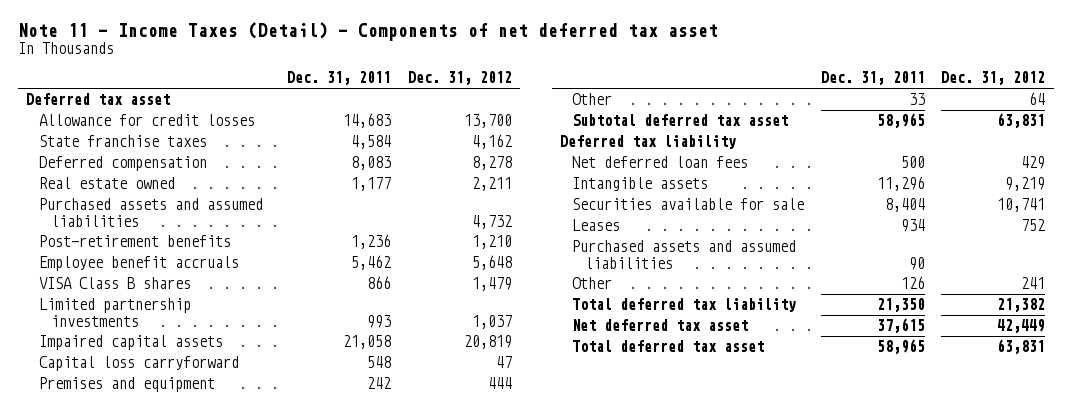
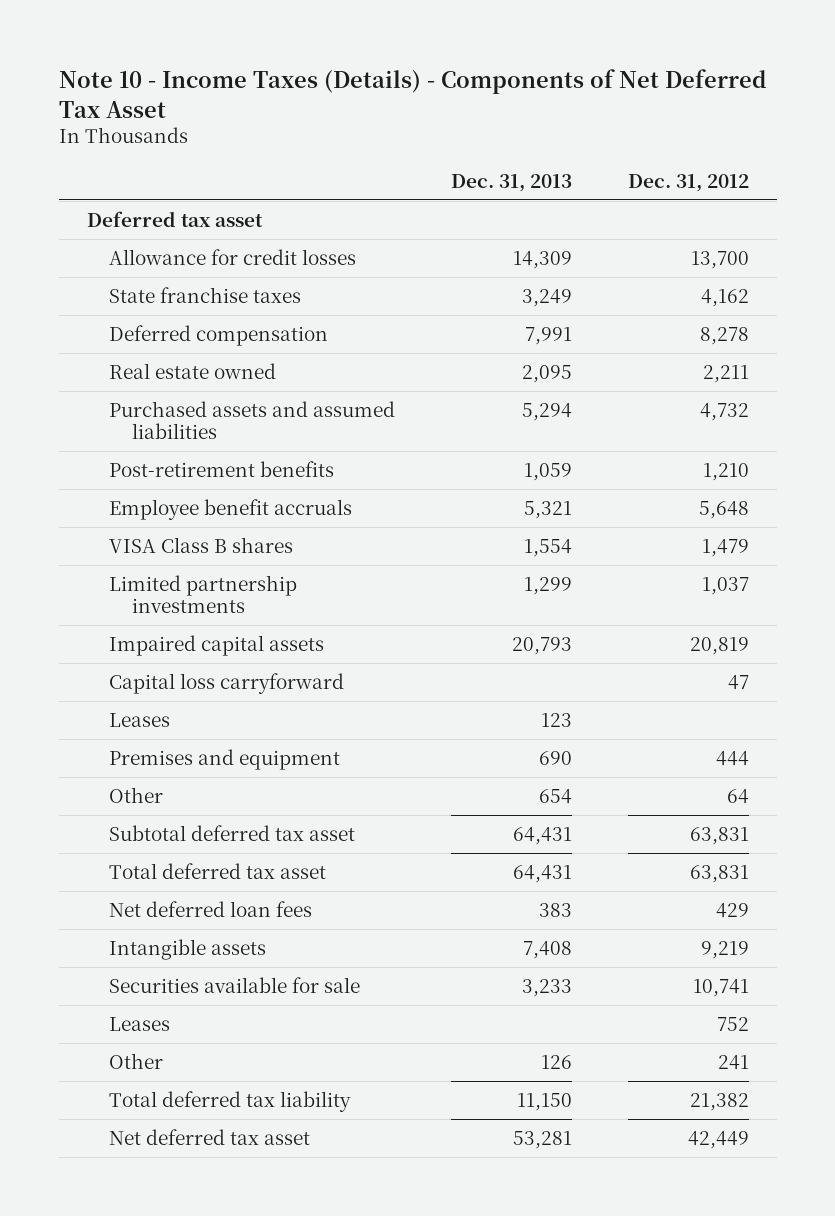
- Note 11 - Income Taxes (Detail) - Components of net deferred tax asset
+ Note 10 - Income Taxes (Details) - Components of Net Deferred Tax Asset
- | Dec. 31, 2011 | Dec. 31, 2012
+ | Dec. 31, 2013 | Dec. 31, 2012
+ Leases | 123 |
- Deferred tax liability
moved up: Total deferred tax asset | 64,431 | 63,831
- Purchased assets and assumed liabilities | 90 |

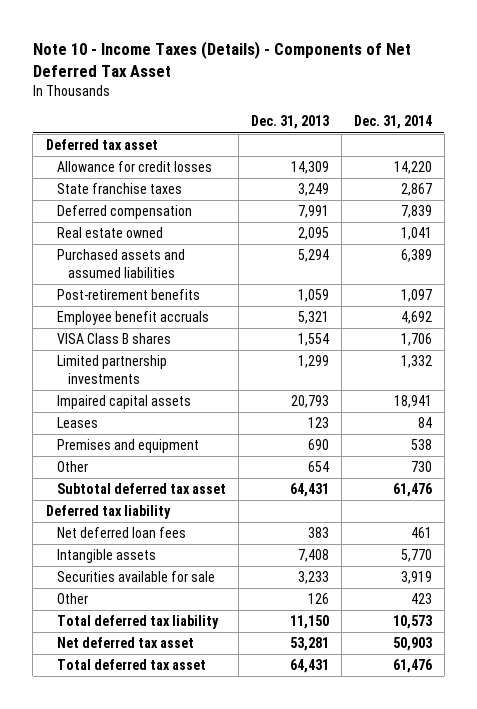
- | Dec. 31, 2013 | Dec. 31, 2012
+ | Dec. 31, 2013 | Dec. 31, 2014
- Capital loss carryforward | | 47
+ Deferred tax liability
- Leases | | 752
moved down: Total deferred tax asset | 64,431 | 61,476

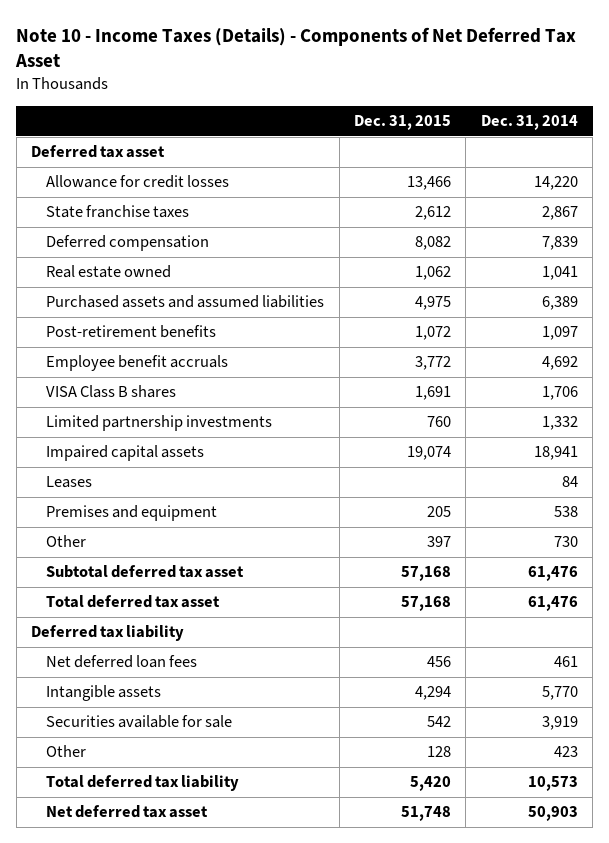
- | Dec. 31, 2013 | Dec. 31, 2014
+ | Dec. 31, 2015 | Dec. 31, 2014
moved up: Total deferred tax asset | 57,168 | 61,476

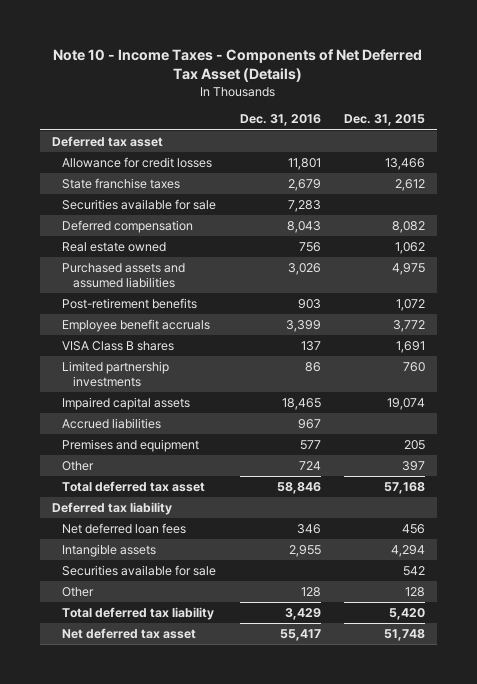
- Note 10 - Income Taxes (Details) - Components of Net Deferred Tax Asset
+ Note 10 - Income Taxes - Components of Net Deferred Tax Asset (Details)
- | Dec. 31, 2015 | Dec. 31, 2014
+ | Dec. 31, 2016 | Dec. 31, 2015
+ Securities available for sale | 7,283 |
- Leases | | 84
+ Accrued liabilities | 967 |
- Subtotal deferred tax asset | 57,168 | 61,476

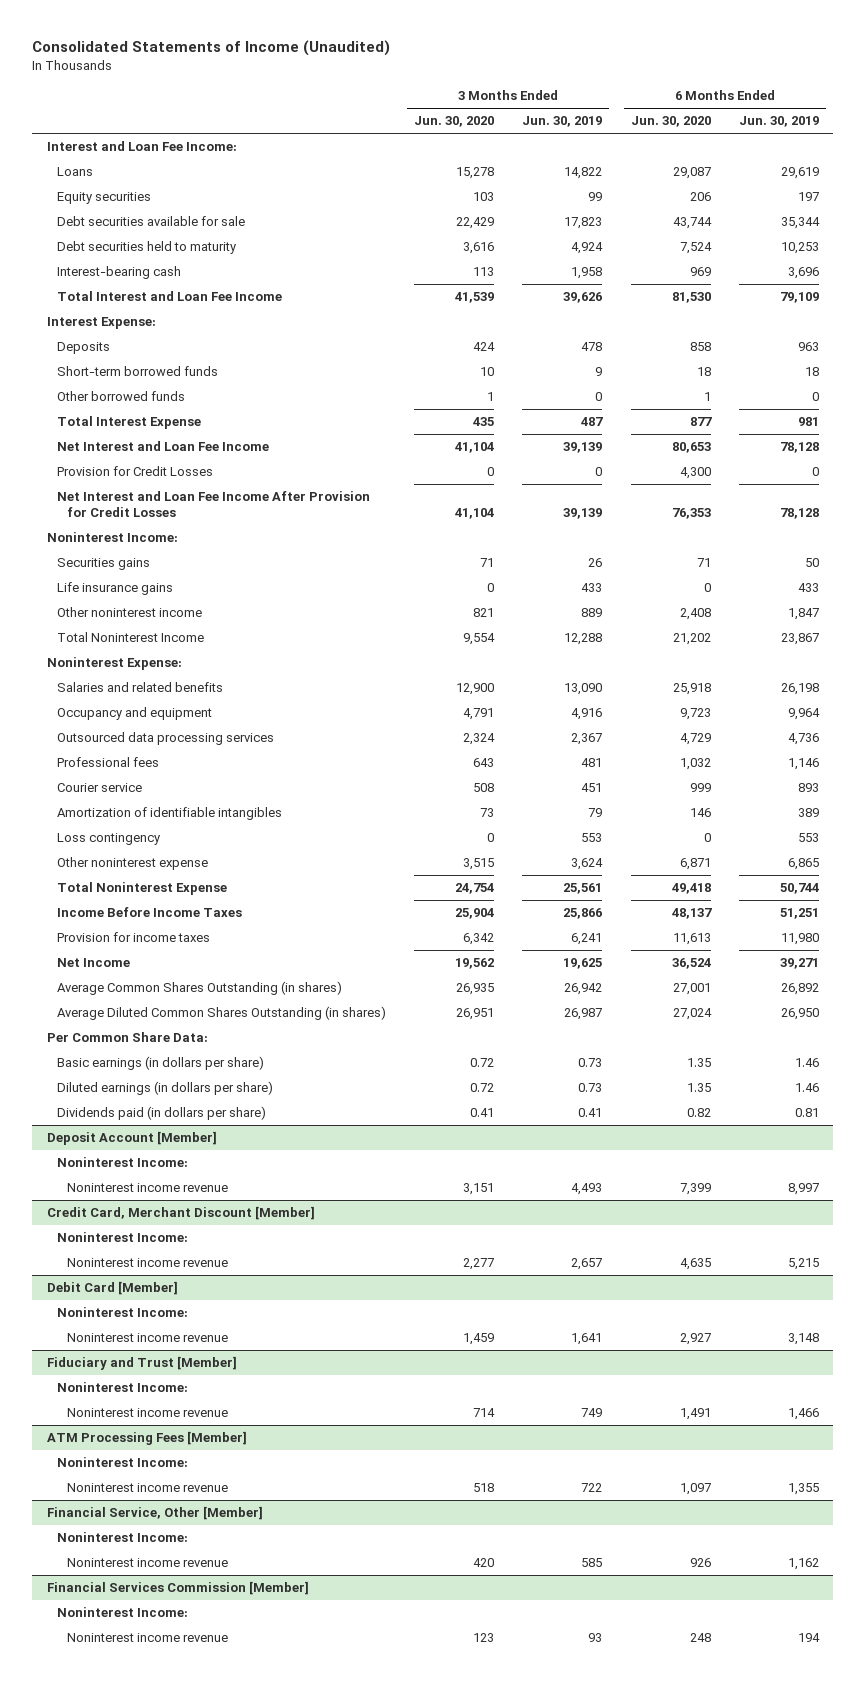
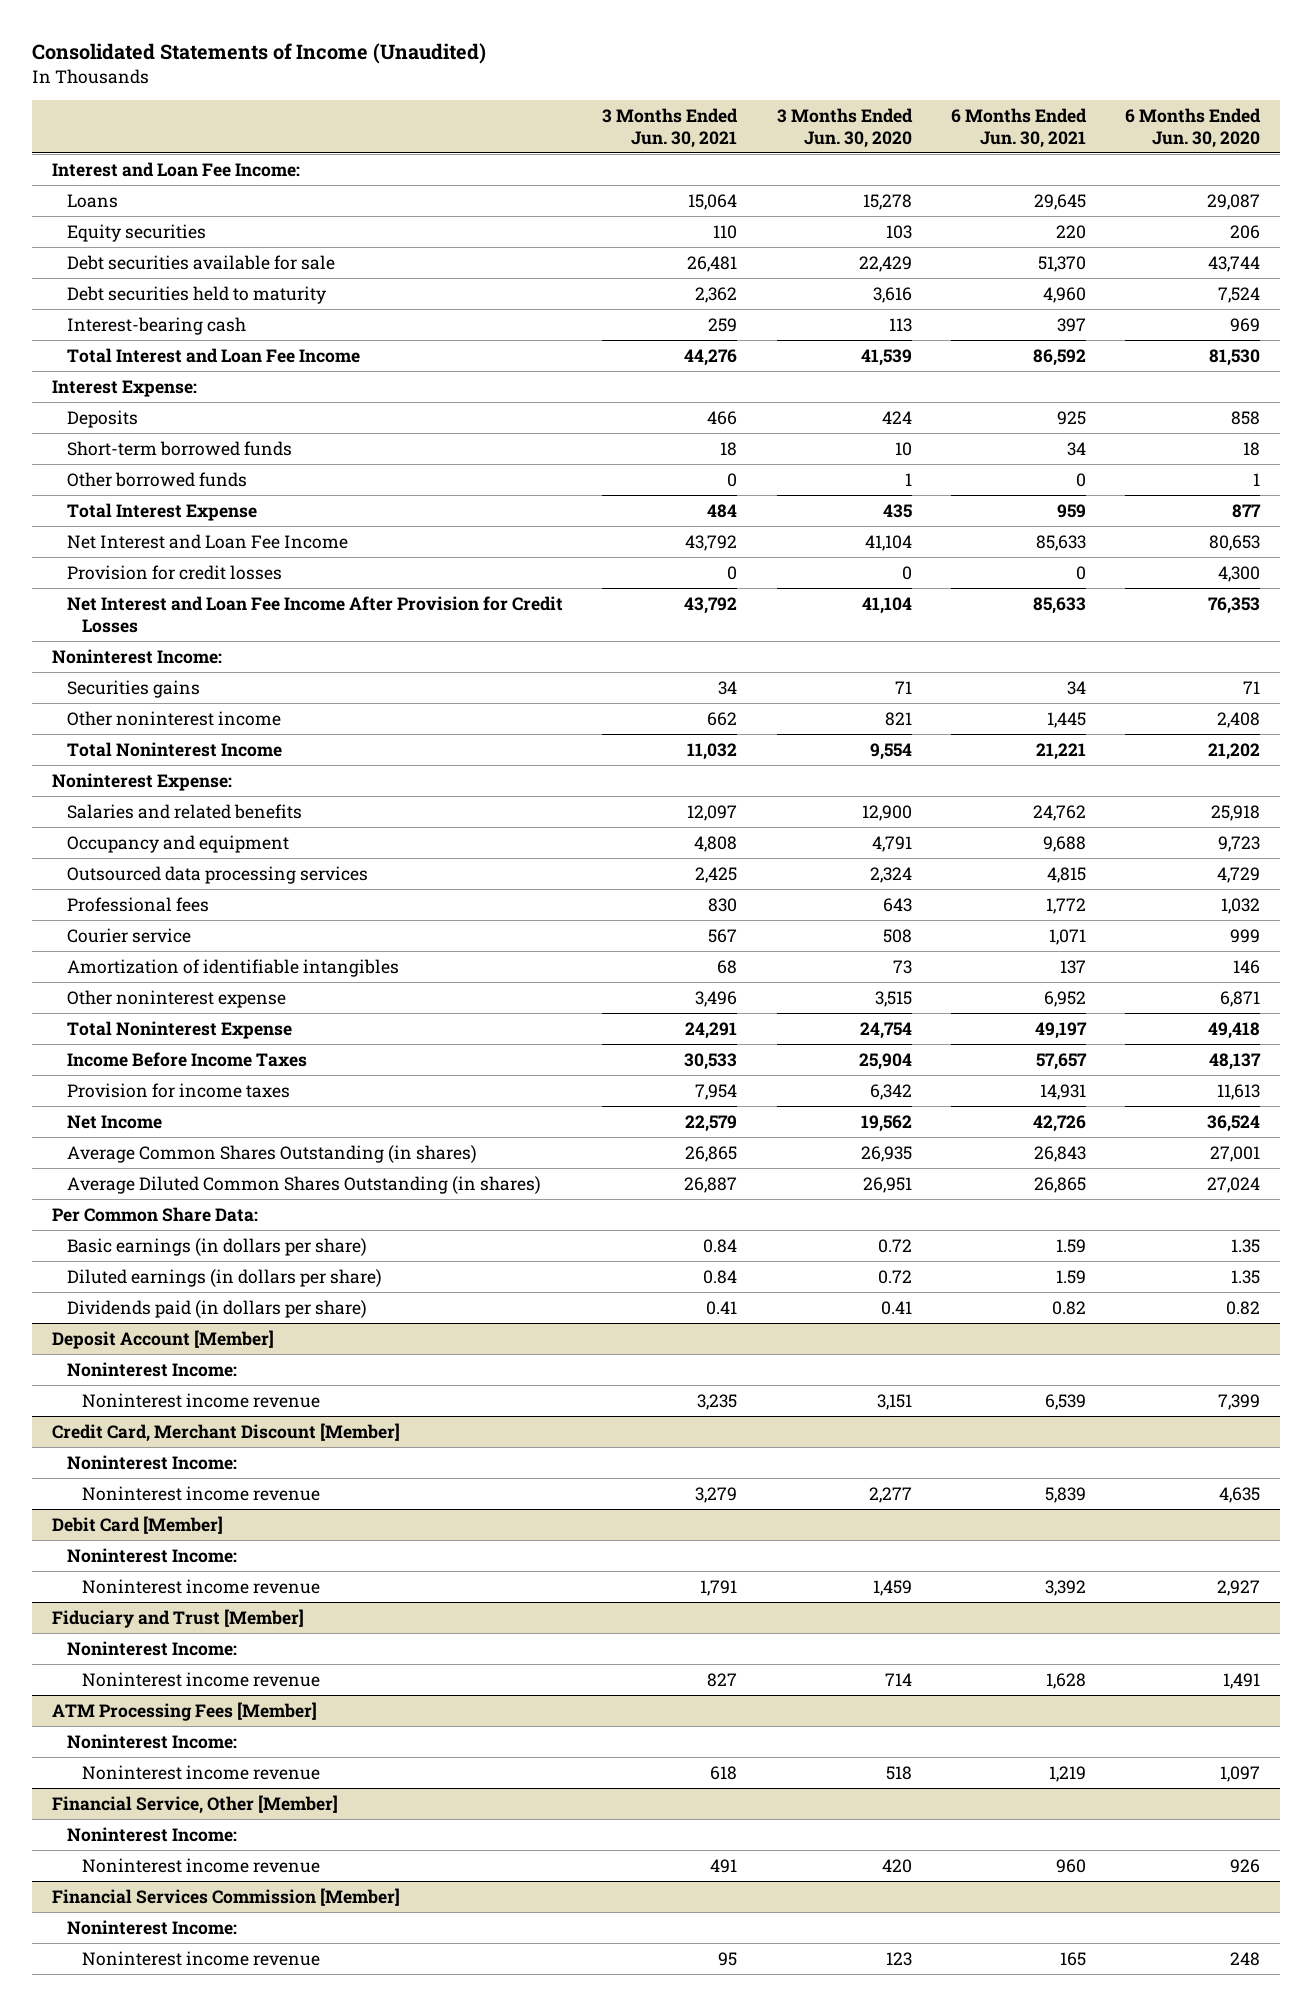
- | 3 Months Ended Jun. 30, 2020 | 3 Months Ended Jun. 30, 2019 | 6 Months Ended Jun. 30, 2020 | 6 Months Ended Jun. 30, 2019
+ | 3 Months Ended Jun. 30, 2021 | 3 Months Ended Jun. 30, 2020 | 6 Months Ended Jun. 30, 2021 | 6 Months Ended Jun. 30, 2020
- Provision for Credit Losses | 0 | 0 | 4,300 | 0
+ Provision for credit losses | 0 | 0 | 0 | 4,300
- Life insurance gains | 0 | 433 | 0 | 433
- Loss contingency | 0 | 553 | 0 | 553

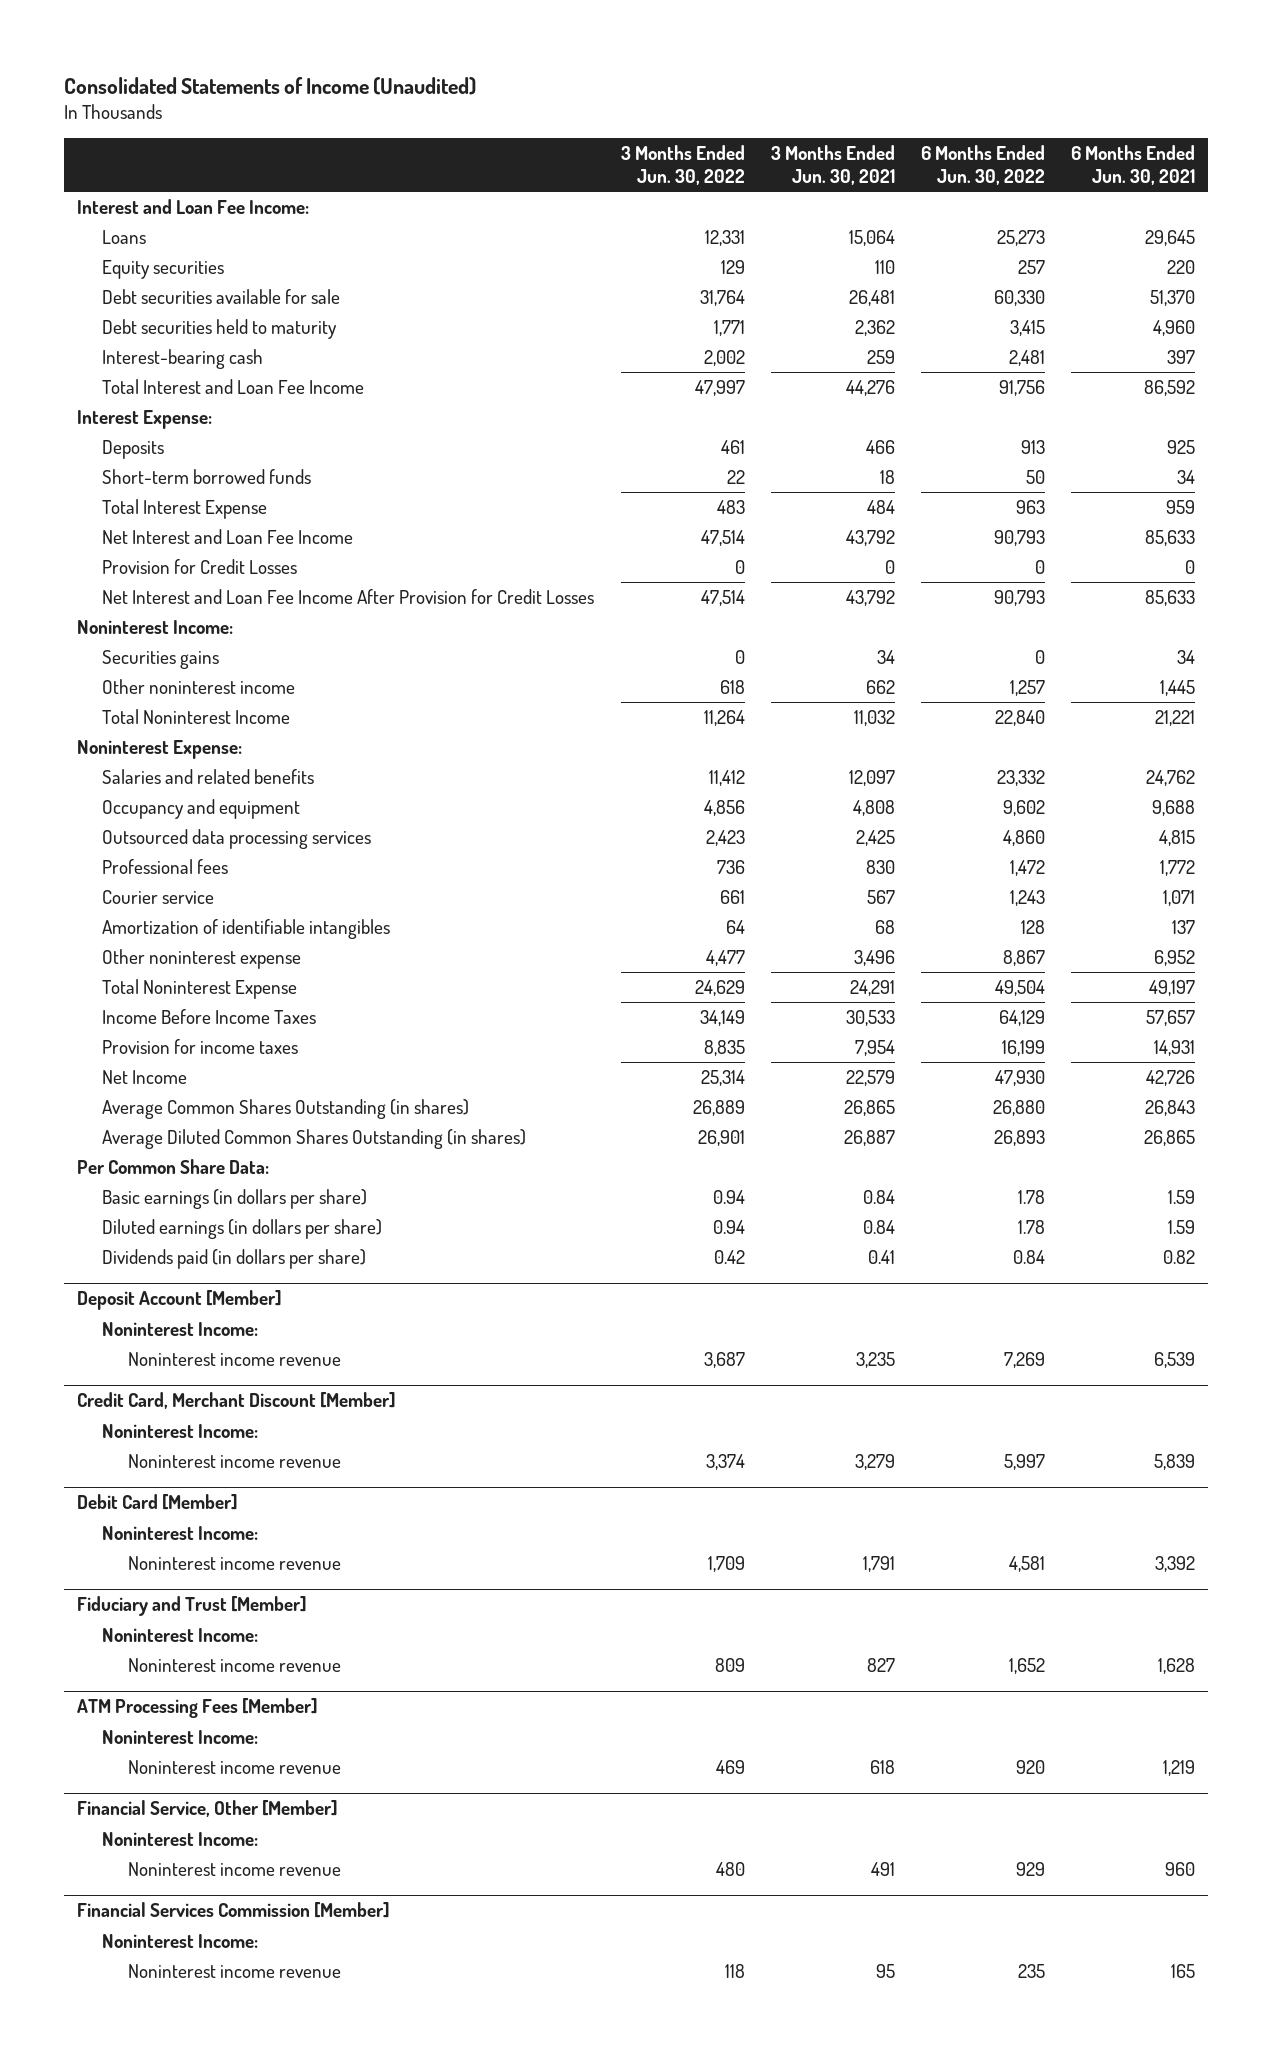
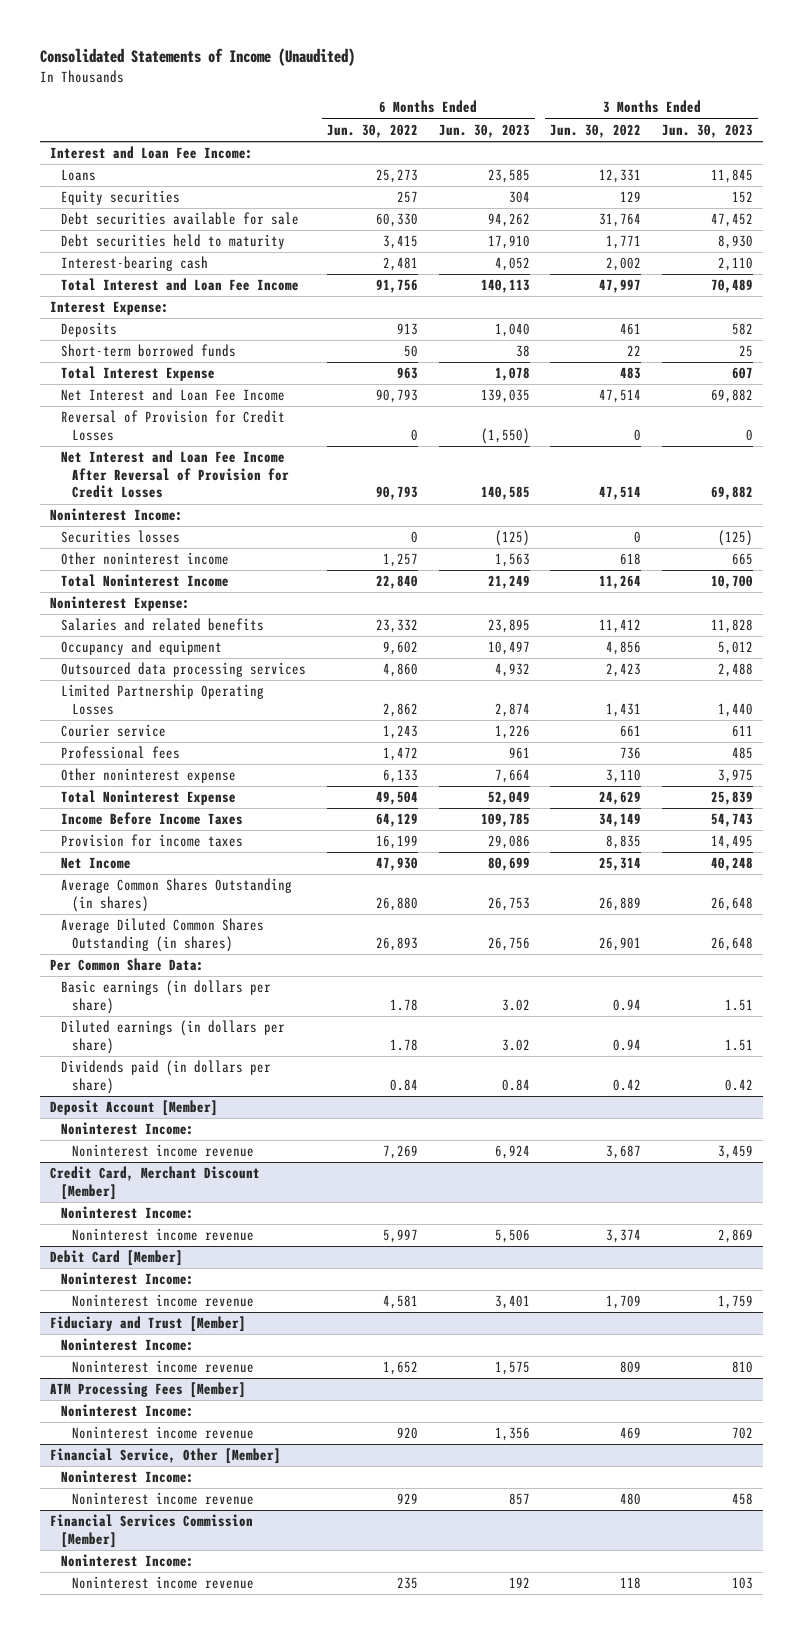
- | 3 Months Ended Jun. 30, 2022 | 3 Months Ended Jun. 30, 2021 | 6 Months Ended Jun. 30, 2022 | 6 Months Ended Jun. 30, 2021
+ | 6 Months Ended Jun. 30, 2022 | 6 Months Ended Jun. 30, 2023 | 3 Months Ended Jun. 30, 2022 | 3 Months Ended Jun. 30, 2023
- Provision for Credit Losses | 0 | 0 | 0 | 0
- Net Interest and Loan Fee Income After Provision for Credit Losses | 47,514 | 43,792 | 90,793 | 85,633
+ Reversal of Provision for Credit Losses | 0 | (1,550) | 0 | 0
+ Net Interest and Loan Fee Income After Reversal of Provision for Credit Losses | 90,793 | 140,585 | 47,514 | 69,882
- Securities gains | 0 | 34 | 0 | 34
+ Securities losses | 0 | (125) | 0 | (125)
+ Limited Partnership Operating Losses | 2,862 | 2,874 | 1,431 | 1,440
- Amortization of identifiable intangibles | 64 | 68 | 128 | 137
- Other noninterest expense | 4,477 | 3,496 | 8,867 | 6,952
moved down: Professional fees | 1,472 | 961 | 736 | 485
+ Other noninterest expense | 6,133 | 7,664 | 3,110 | 3,975

